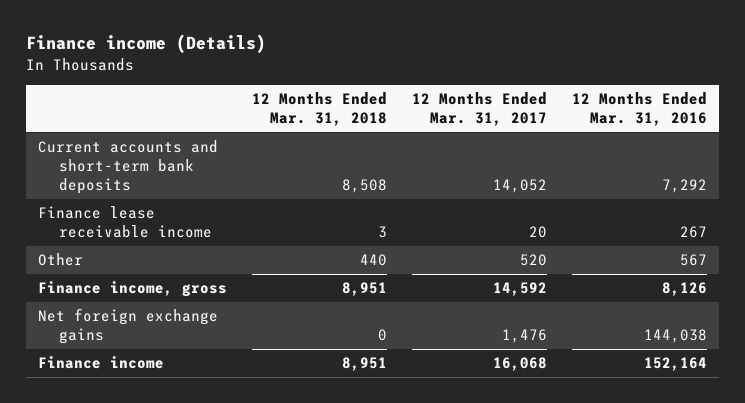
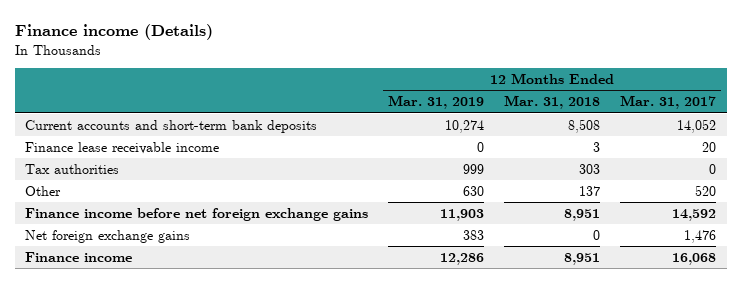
- | 12 Months Ended Mar. 31, 2018 | 12 Months Ended Mar. 31, 2017 | 12 Months Ended Mar. 31, 2016
+ | 12 Months Ended Mar. 31, 2019 | 12 Months Ended Mar. 31, 2018 | 12 Months Ended Mar. 31, 2017
- Other | 440 | 520 | 567
- Finance income, gross | 8,951 | 14,592 | 8,126
+ Tax authorities | 999 | 303 | 0
+ Other | 630 | 137 | 520
+ Finance income before net foreign exchange gains | 11,903 | 8,951 | 14,592

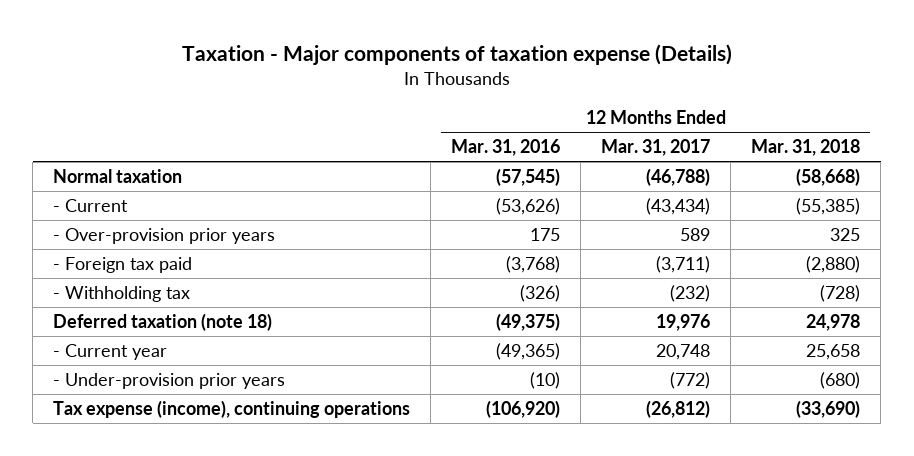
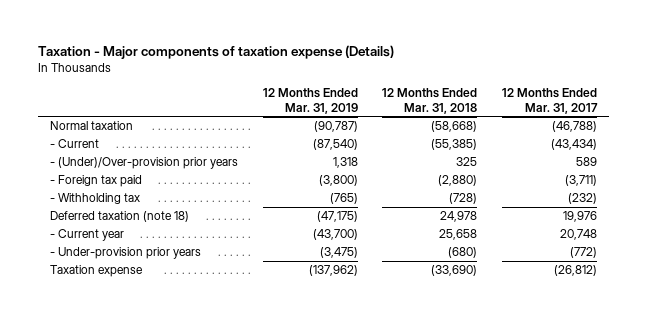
- | 12 Months Ended Mar. 31, 2016 | 12 Months Ended Mar. 31, 2017 | 12 Months Ended Mar. 31, 2018
+ | 12 Months Ended Mar. 31, 2019 | 12 Months Ended Mar. 31, 2018 | 12 Months Ended Mar. 31, 2017
- - Over-provision prior years | 175 | 589 | 325
+ - (Under)/Over-provision prior years | 1,318 | 325 | 589
- Tax expense (income), continuing operations | (106,920) | (26,812) | (33,690)
+ Taxation expense | (137,962) | (33,690) | (26,812)

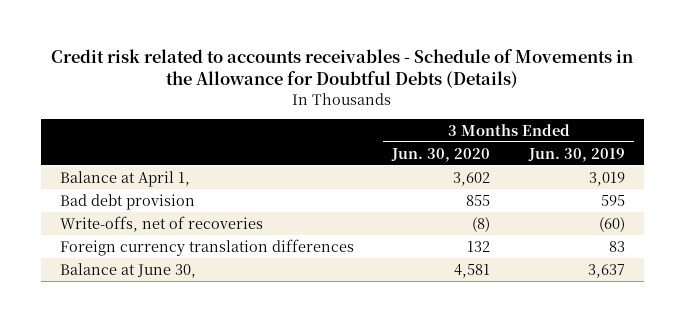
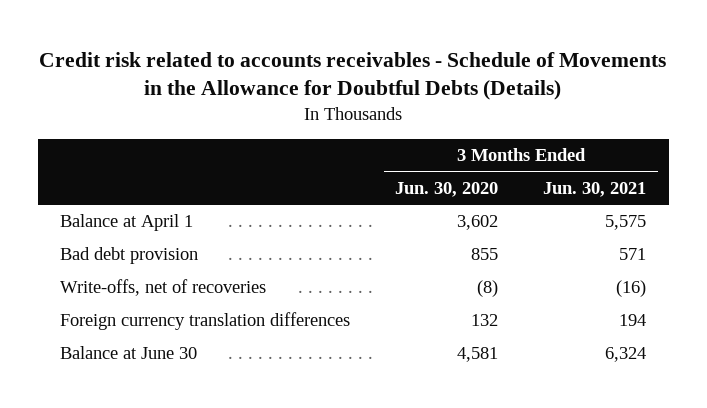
- | 3 Months Ended Jun. 30, 2020 | 3 Months Ended Jun. 30, 2019
+ | 3 Months Ended Jun. 30, 2020 | 3 Months Ended Jun. 30, 2021
- Balance at April 1, | 3,602 | 3,019
+ Balance at April 1 | 3,602 | 5,575
- Balance at June 30, | 4,581 | 3,637
+ Balance at June 30 | 4,581 | 6,324

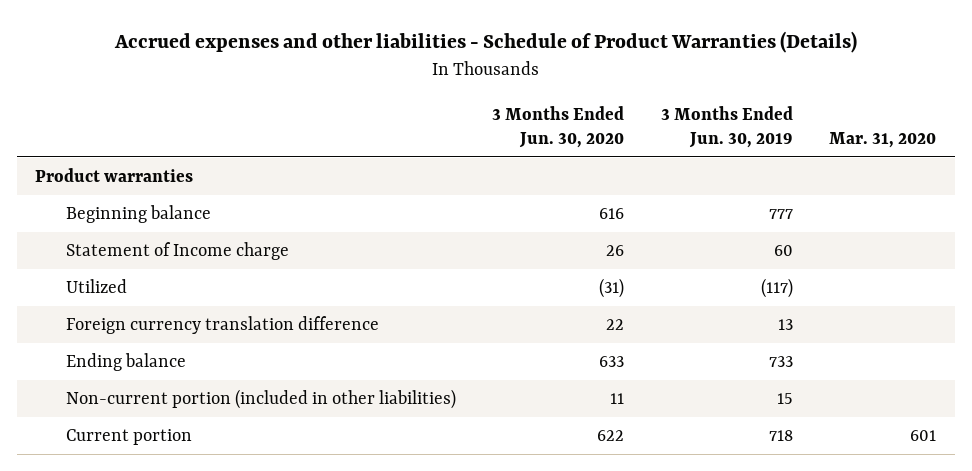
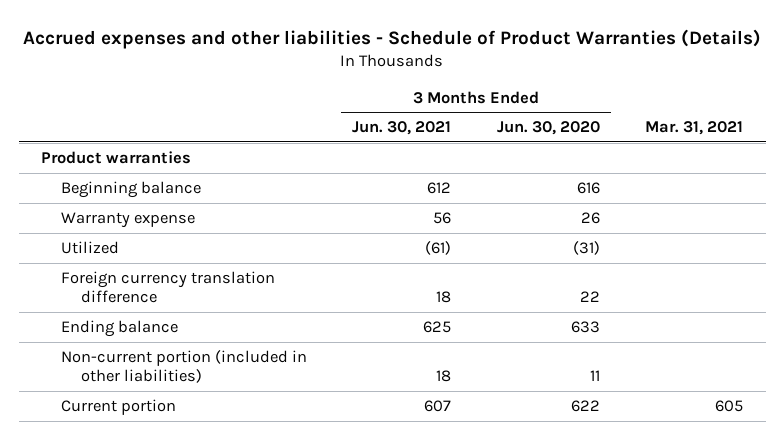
- | 3 Months Ended Jun. 30, 2020 | 3 Months Ended Jun. 30, 2019 | Mar. 31, 2020
+ | 3 Months Ended Jun. 30, 2021 | 3 Months Ended Jun. 30, 2020 | Mar. 31, 2021
- Statement of Income charge | 26 | 60 |
+ Warranty expense | 56 | 26 |

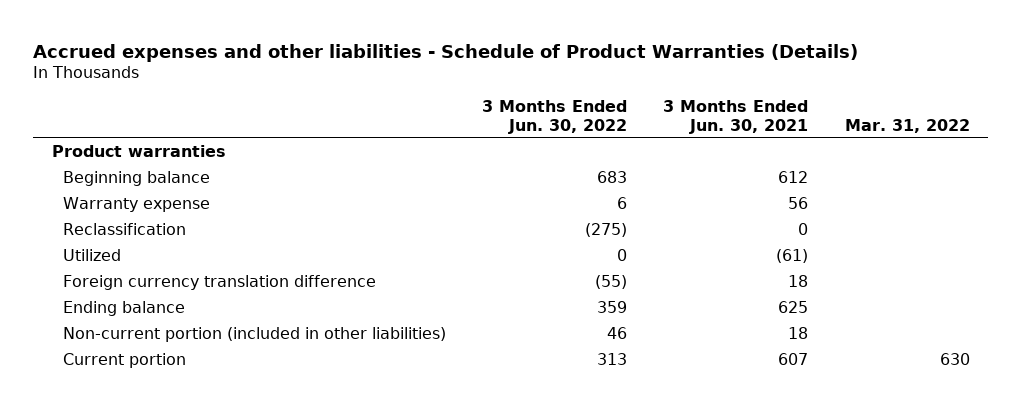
- | 3 Months Ended Jun. 30, 2021 | 3 Months Ended Jun. 30, 2020 | Mar. 31, 2021
+ | 3 Months Ended Jun. 30, 2022 | 3 Months Ended Jun. 30, 2021 | Mar. 31, 2022
+ Reclassification | (275) | 0 |

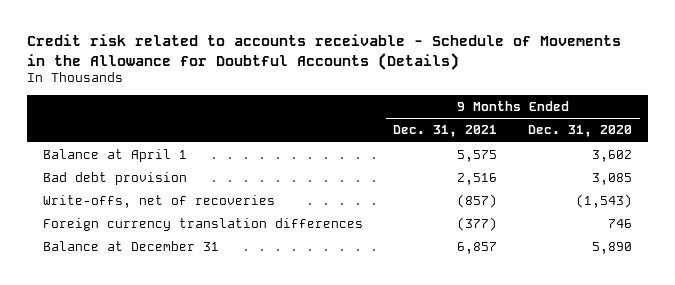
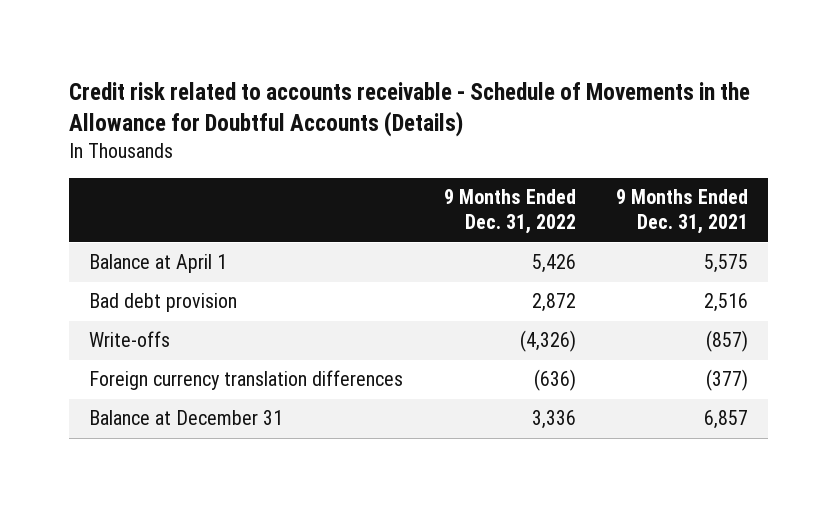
- | 9 Months Ended Dec. 31, 2021 | 9 Months Ended Dec. 31, 2020
+ | 9 Months Ended Dec. 31, 2022 | 9 Months Ended Dec. 31, 2021
- Write-offs, net of recoveries | (857) | (1,543)
+ Write-offs | (4,326) | (857)

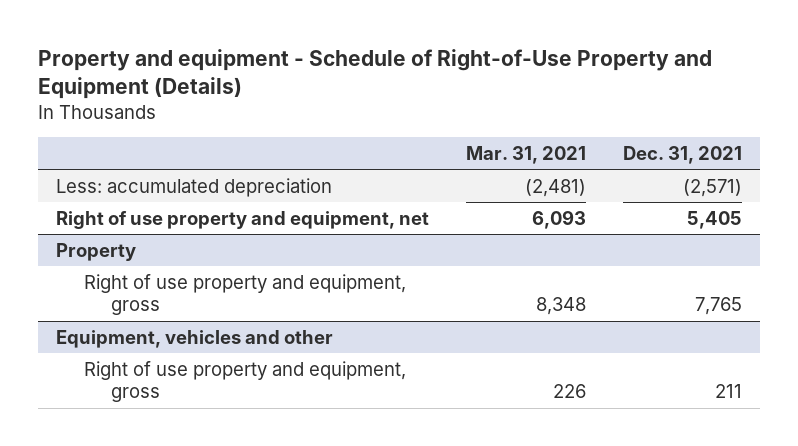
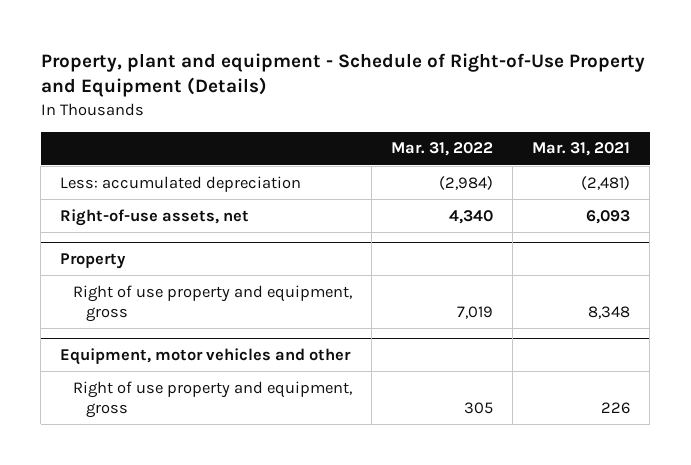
- Property and equipment - Schedule of Right-of-Use Property and Equipment (Details)
+ Property, plant and equipment - Schedule of Right-of-Use Property and Equipment (Details)
- | Mar. 31, 2021 | Dec. 31, 2021
+ | Mar. 31, 2022 | Mar. 31, 2021
- Right of use property and equipment, net | 6,093 | 5,405
+ Right-of-use assets, net | 4,340 | 6,093
- Equipment, vehicles and other
+ Equipment, motor vehicles and other

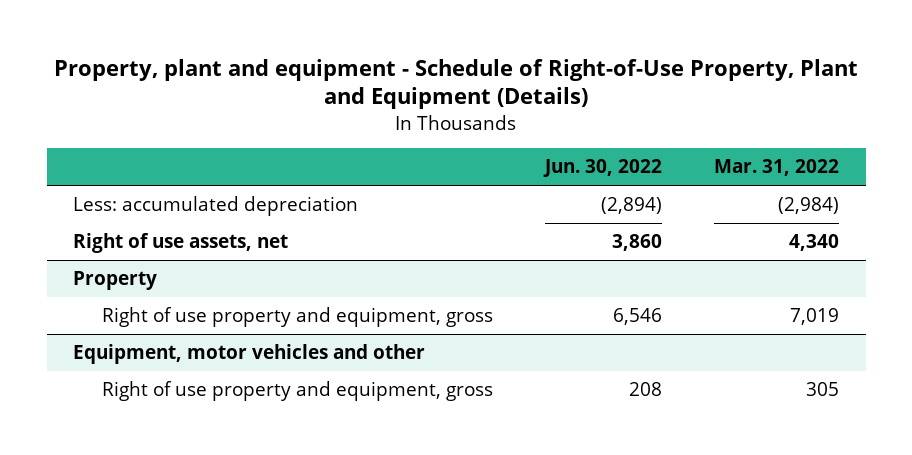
- Property, plant and equipment - Schedule of Right-of-Use Property and Equipment (Details)
+ Property, plant and equipment - Schedule of Right-of-Use Property, Plant and Equipment (Details)
- | Mar. 31, 2022 | Mar. 31, 2021
+ | Jun. 30, 2022 | Mar. 31, 2022
- Right-of-use assets, net | 4,340 | 6,093
+ Right of use assets, net | 3,860 | 4,340

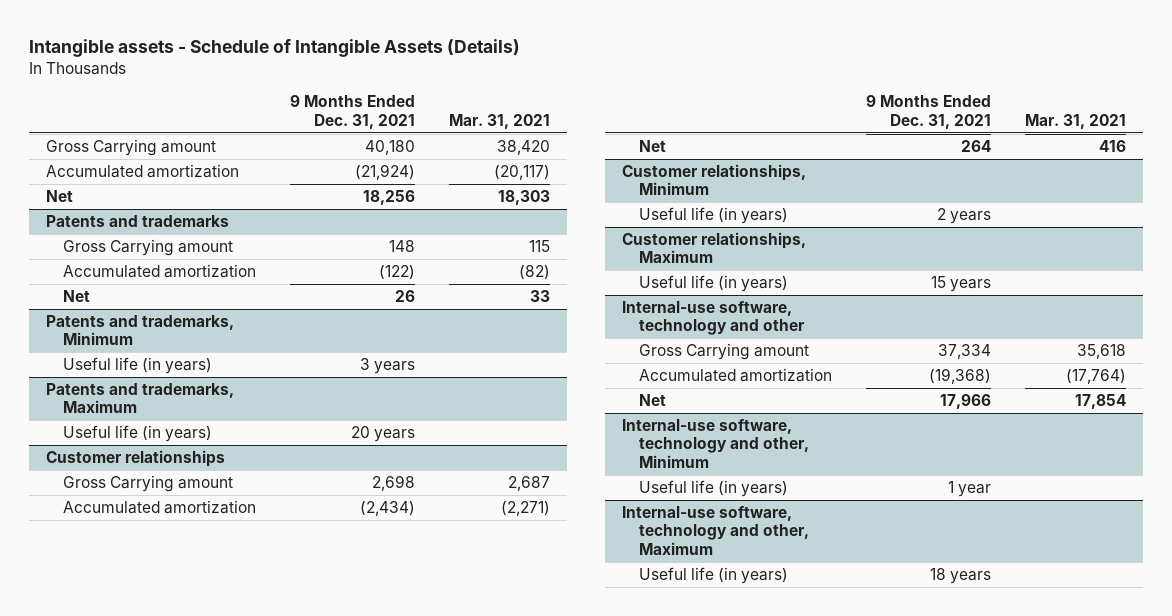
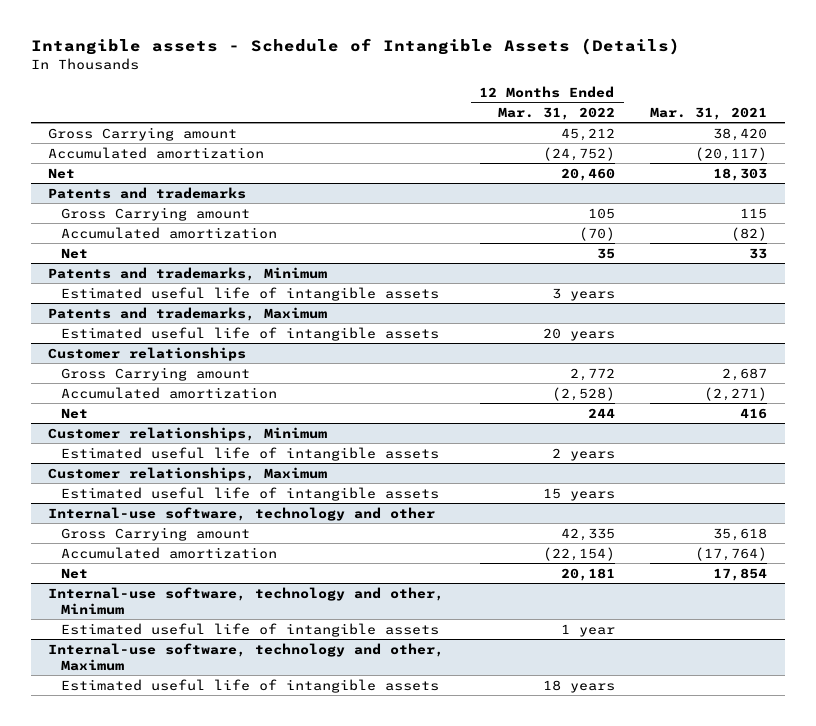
- | 9 Months Ended Dec. 31, 2021 | Mar. 31, 2021
+ | 12 Months Ended Mar. 31, 2022 | Mar. 31, 2021
@ Patents and trademarks, Minimum
- Useful life (in years) | 3 years |
+ Estimated useful life of intangible assets | 3 years |
@ Patents and trademarks, Maximum
- Useful life (in years) | 20 years |
+ Estimated useful life of intangible assets | 20 years |
@ Customer relationships, Minimum
- Useful life (in years) | 2 years |
+ Estimated useful life of intangible assets | 2 years |
@ Customer relationships, Maximum
- Useful life (in years) | 15 years |
+ Estimated useful life of intangible assets | 15 years |
@ Internal-use software, technology and other, Minimum
- Useful life (in years) | 1 year |
+ Estimated useful life of intangible assets | 1 year |
@ Internal-use software, technology and other, Maximum
- Useful life (in years) | 18 years |
+ Estimated useful life of intangible assets | 18 years |

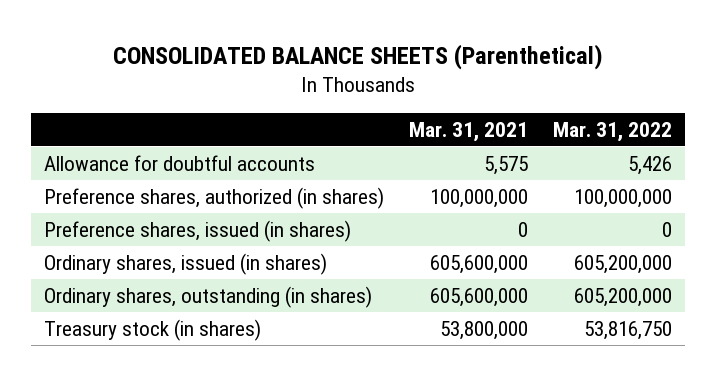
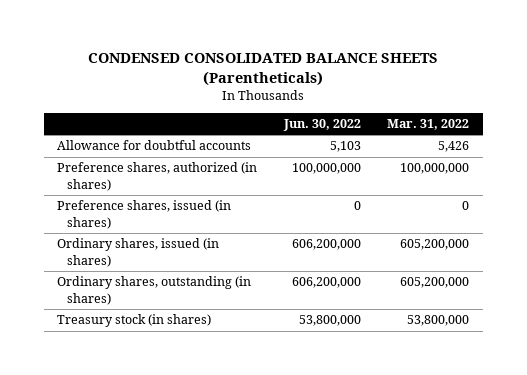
- CONSOLIDATED BALANCE SHEETS (Parenthetical)
+ CONDENSED CONSOLIDATED BALANCE SHEETS (Parentheticals)
- | Mar. 31, 2021 | Mar. 31, 2022
+ | Jun. 30, 2022 | Mar. 31, 2022
- Treasury stock (in shares) | 53,800,000 | 53,816,750
+ Treasury stock (in shares) | 53,800,000 | 53,800,000

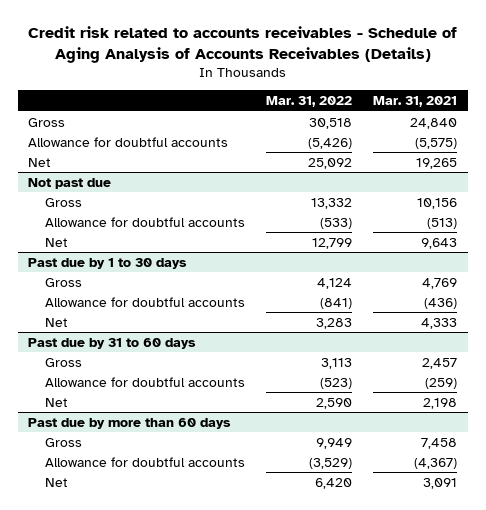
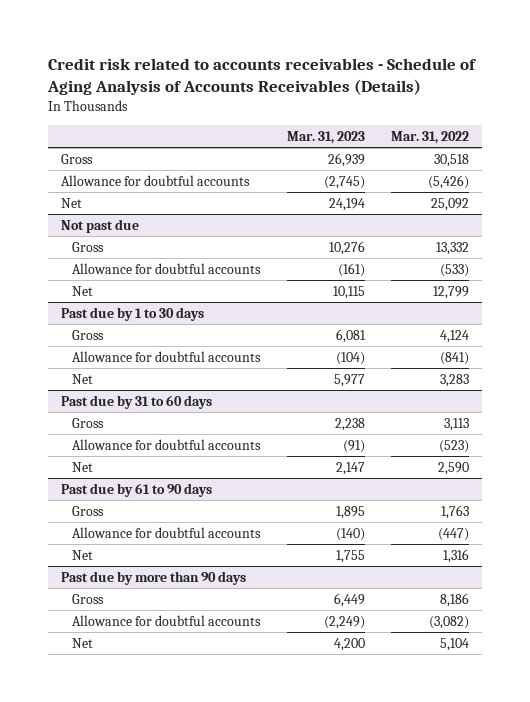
- | Mar. 31, 2022 | Mar. 31, 2021
+ | Mar. 31, 2023 | Mar. 31, 2022
- Past due by more than 60 days
- Gross | 9,949 | 7,458
- Allowance for doubtful accounts | (3,529) | (4,367)
- Net | 6,420 | 3,091
+ Past due by 61 to 90 days
+ Gross | 1,895 | 1,763
+ Allowance for doubtful accounts | (140) | (447)
+ Net | 1,755 | 1,316
+ Past due by more than 90 days
+ Gross | 6,449 | 8,186
+ Allowance for doubtful accounts | (2,249) | (3,082)
+ Net | 4,200 | 5,104

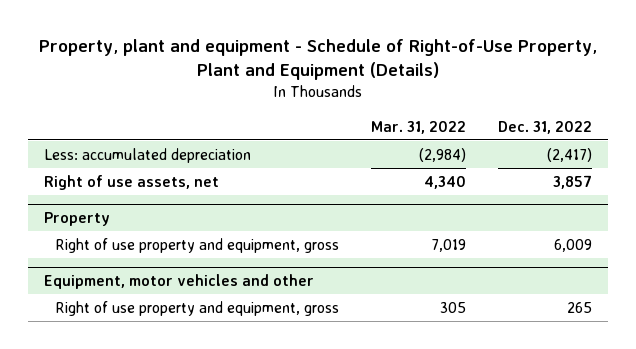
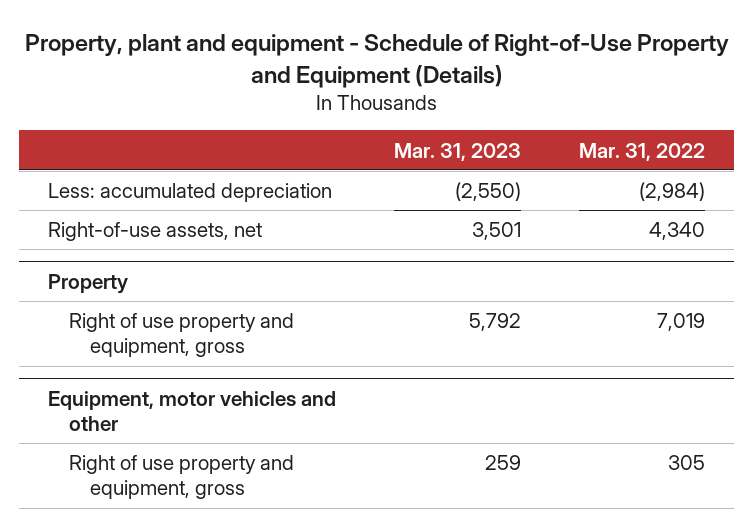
- Property, plant and equipment - Schedule of Right-of-Use Property, Plant and Equipment (Details)
+ Property, plant and equipment - Schedule of Right-of-Use Property and Equipment (Details)
- | Mar. 31, 2022 | Dec. 31, 2022
+ | Mar. 31, 2023 | Mar. 31, 2022
- Right of use assets, net | 4,340 | 3,857
+ Right-of-use assets, net | 3,501 | 4,340

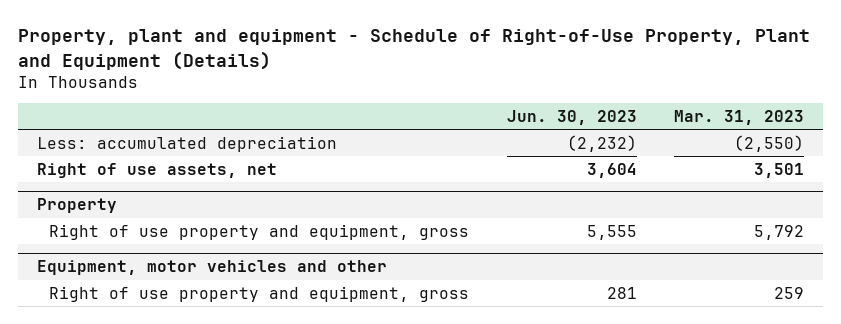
- Property, plant and equipment - Schedule of Right-of-Use Property and Equipment (Details)
+ Property, plant and equipment - Schedule of Right-of-Use Property, Plant and Equipment (Details)
- | Mar. 31, 2023 | Mar. 31, 2022
+ | Jun. 30, 2023 | Mar. 31, 2023
- Right-of-use assets, net | 3,501 | 4,340
+ Right of use assets, net | 3,604 | 3,501

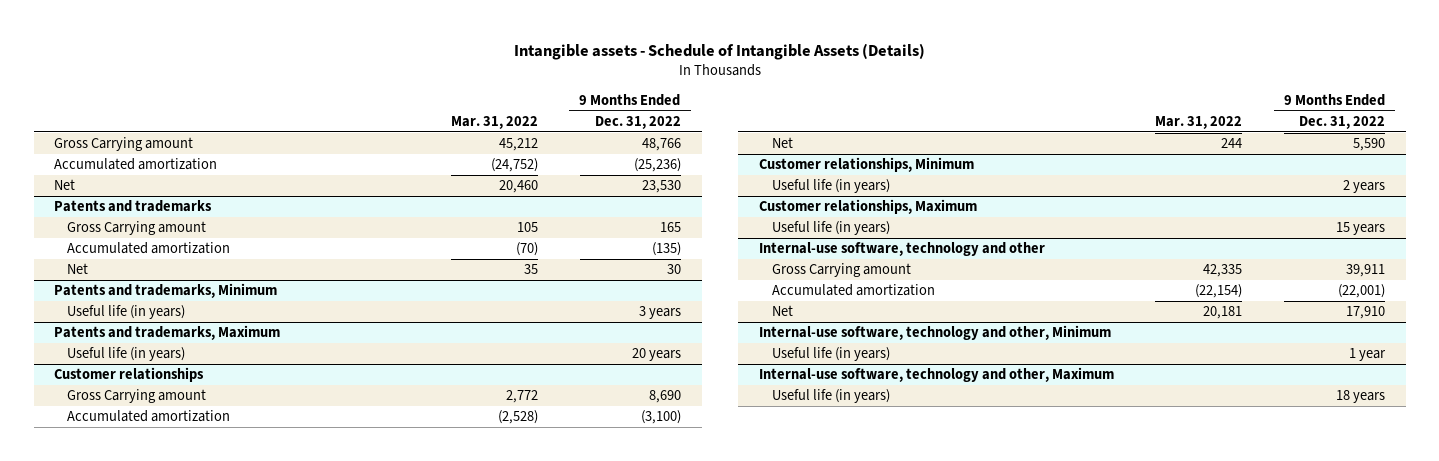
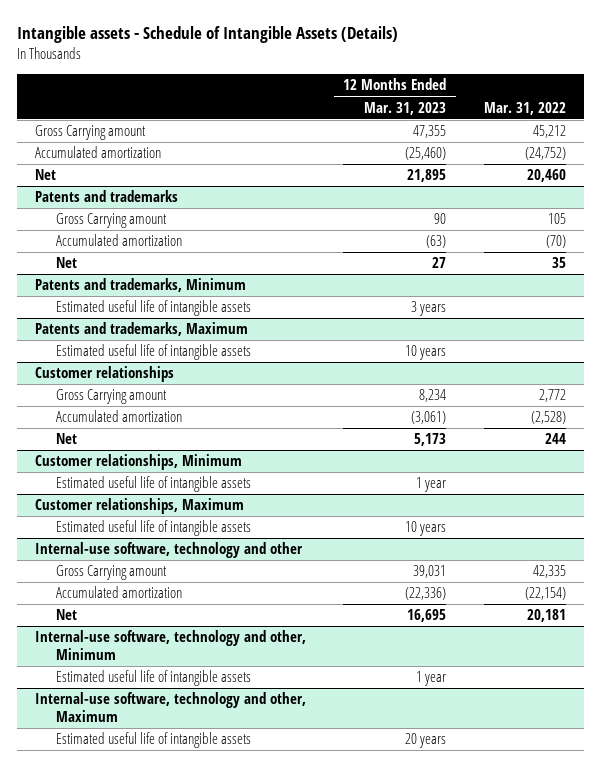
- | Mar. 31, 2022 | 9 Months Ended Dec. 31, 2022
+ | 12 Months Ended Mar. 31, 2023 | Mar. 31, 2022
@ Patents and trademarks, Minimum
- Useful life (in years) | | 3 years
+ Estimated useful life of intangible assets | 3 years |
@ Patents and trademarks, Maximum
- Useful life (in years) | | 20 years
+ Estimated useful life of intangible assets | 10 years |
@ Customer relationships, Minimum
- Useful life (in years) | | 2 years
+ Estimated useful life of intangible assets | 1 year |
@ Customer relationships, Maximum
- Useful life (in years) | | 15 years
+ Estimated useful life of intangible assets | 10 years |
@ Internal-use software, technology and other, Minimum
- Useful life (in years) | | 1 year
+ Estimated useful life of intangible assets | 1 year |
@ Internal-use software, technology and other, Maximum
- Useful life (in years) | | 18 years
+ Estimated useful life of intangible assets | 20 years |

